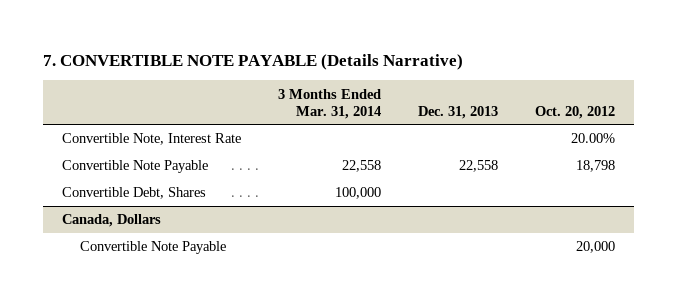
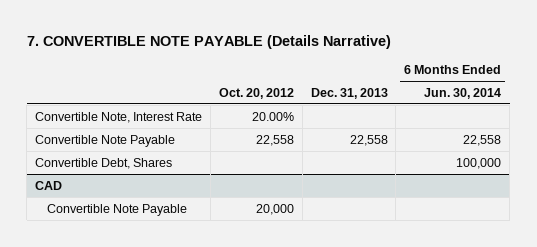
- | 3 Months Ended Mar. 31, 2014 | Dec. 31, 2013 | Oct. 20, 2012
+ | Oct. 20, 2012 | Dec. 31, 2013 | 6 Months Ended Jun. 30, 2014
- Convertible Note Payable | 22,558 | 22,558 | 18,798
+ Convertible Note Payable | 22,558 | 22,558 | 22,558
- Canada, Dollars
+ CAD

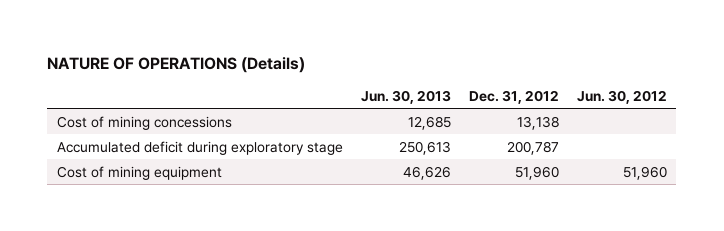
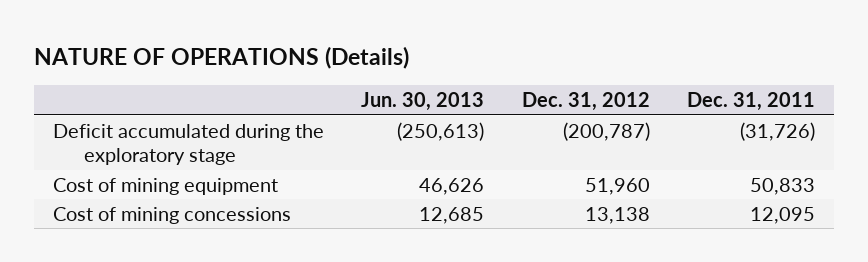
- | Jun. 30, 2013 | Dec. 31, 2012 | Jun. 30, 2012
+ | Jun. 30, 2013 | Dec. 31, 2012 | Dec. 31, 2011
- Accumulated deficit during exploratory stage | 250,613 | 200,787 |
+ Deficit accumulated during the exploratory stage | (250,613) | (200,787) | (31,726)
moved down: Cost of mining concessions | 12,685 | 13,138 | 12,095

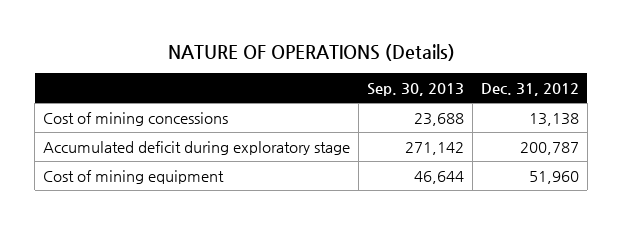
- | Jun. 30, 2013 | Dec. 31, 2012 | Dec. 31, 2011
+ | Sep. 30, 2013 | Dec. 31, 2012
- Deficit accumulated during the exploratory stage | (250,613) | (200,787) | (31,726)
+ Accumulated deficit during exploratory stage | 271,142 | 200,787
moved down: Cost of mining equipment | 46,644 | 51,960

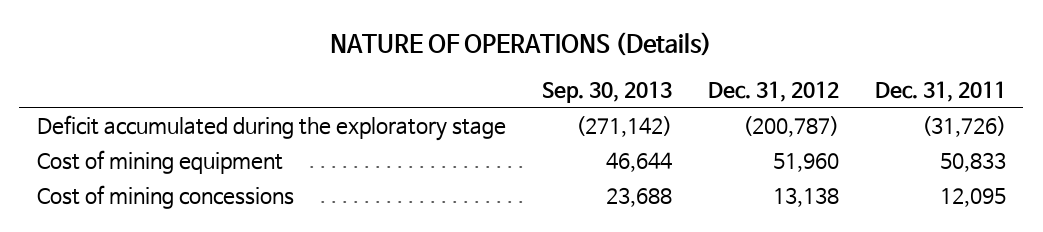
- | Sep. 30, 2013 | Dec. 31, 2012
+ | Sep. 30, 2013 | Dec. 31, 2012 | Dec. 31, 2011
- Accumulated deficit during exploratory stage | 271,142 | 200,787
+ Deficit accumulated during the exploratory stage | (271,142) | (200,787) | (31,726)
moved down: Cost of mining concessions | 23,688 | 13,138 | 12,095

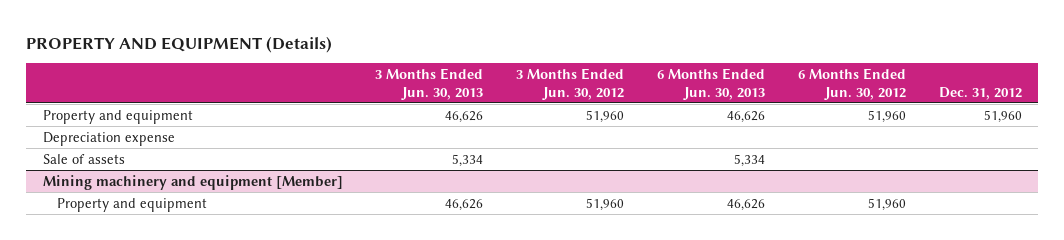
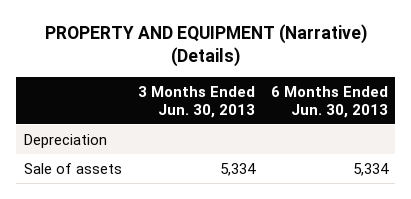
- PROPERTY AND EQUIPMENT (Details)
+ PROPERTY AND EQUIPMENT (Narrative) (Details)
- | 3 Months Ended Jun. 30, 2013 | 3 Months Ended Jun. 30, 2012 | 6 Months Ended Jun. 30, 2013 | 6 Months Ended Jun. 30, 2012 | Dec. 31, 2012
+ | 3 Months Ended Jun. 30, 2013 | 6 Months Ended Jun. 30, 2013
- Property and equipment | 46,626 | 51,960 | 46,626 | 51,960 | 51,960
- Depreciation expense
+ Depreciation
- Mining machinery and equipment [Member]
- Property and equipment | 46,626 | 51,960 | 46,626 | 51,960 |

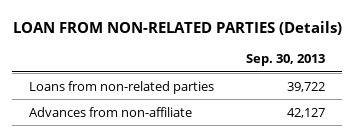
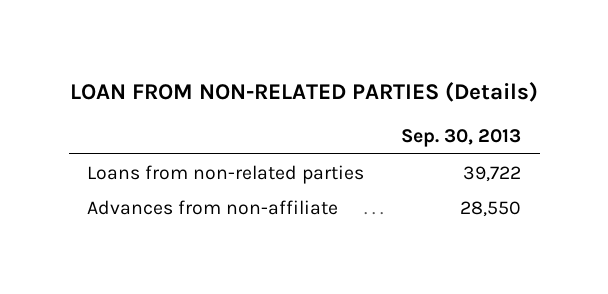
- Advances from non-affiliate | 42,127
+ Advances from non-affiliate | 28,550

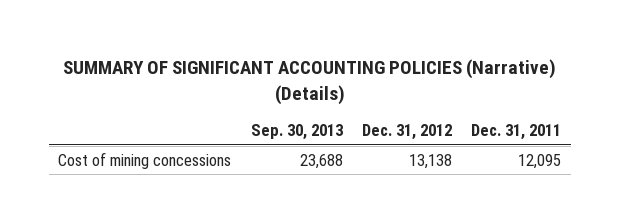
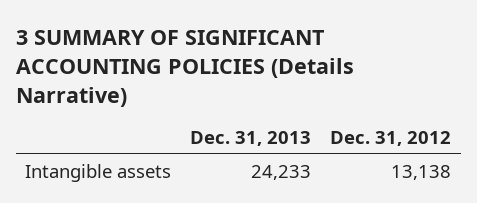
- SUMMARY OF SIGNIFICANT ACCOUNTING POLICIES (Narrative) (Details)
+ 3 SUMMARY OF SIGNIFICANT ACCOUNTING POLICIES (Details Narrative)
- | Sep. 30, 2013 | Dec. 31, 2012 | Dec. 31, 2011
+ | Dec. 31, 2013 | Dec. 31, 2012
- Cost of mining concessions | 23,688 | 13,138 | 12,095
+ Intangible assets | 24,233 | 13,138

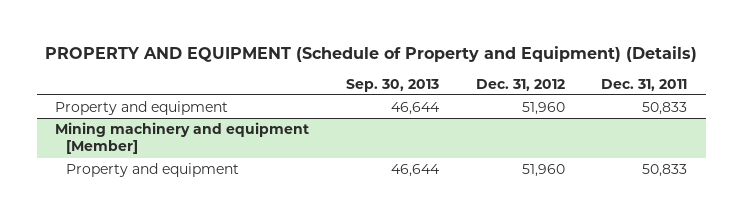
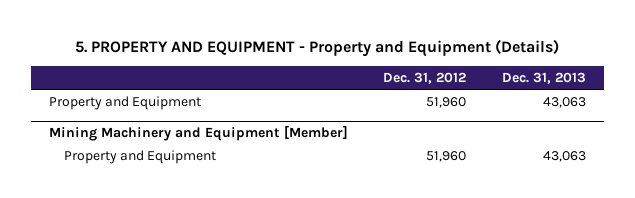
- PROPERTY AND EQUIPMENT (Schedule of Property and Equipment) (Details)
+ 5. PROPERTY AND EQUIPMENT - Property and Equipment (Details)
- | Sep. 30, 2013 | Dec. 31, 2012 | Dec. 31, 2011
+ | Dec. 31, 2012 | Dec. 31, 2013
- Property and equipment | 46,644 | 51,960 | 50,833
- Mining machinery and equipment [Member]
- Property and equipment | 46,644 | 51,960 | 50,833
+ Property and Equipment | 51,960 | 43,063
+ Mining Machinery and Equipment [Member]
+ Property and Equipment | 51,960 | 43,063

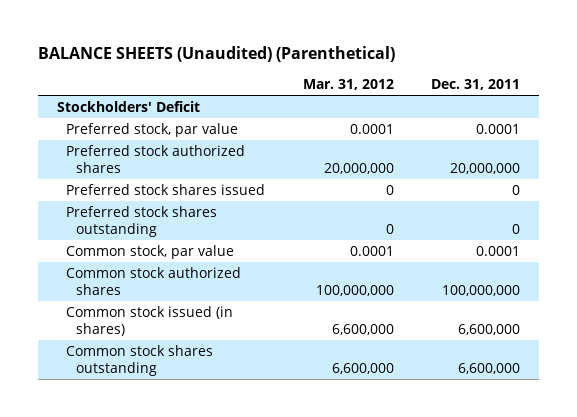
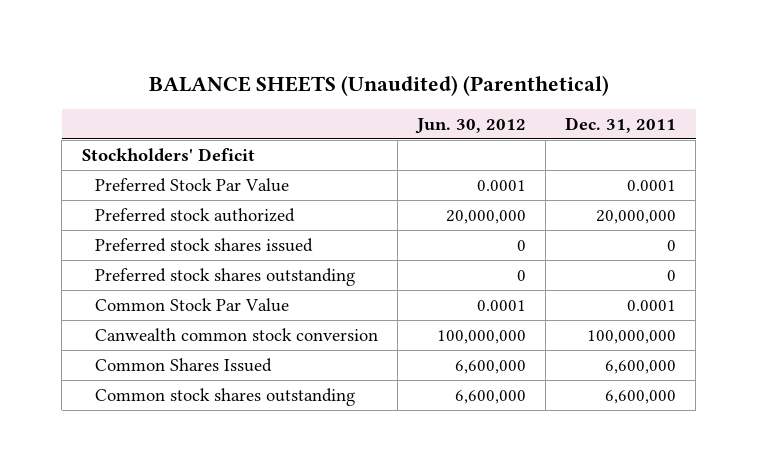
- | Mar. 31, 2012 | Dec. 31, 2011
+ | Jun. 30, 2012 | Dec. 31, 2011
- Preferred stock, par value | 0.0001 | 0.0001
- Preferred stock authorized shares | 20,000,000 | 20,000,000
+ Preferred Stock Par Value | 0.0001 | 0.0001
+ Preferred stock authorized | 20,000,000 | 20,000,000
- Common stock, par value | 0.0001 | 0.0001
- Common stock authorized shares | 100,000,000 | 100,000,000
- Common stock issued (in shares) | 6,600,000 | 6,600,000
+ Common Stock Par Value | 0.0001 | 0.0001
+ Canwealth common stock conversion | 100,000,000 | 100,000,000
+ Common Shares Issued | 6,600,000 | 6,600,000

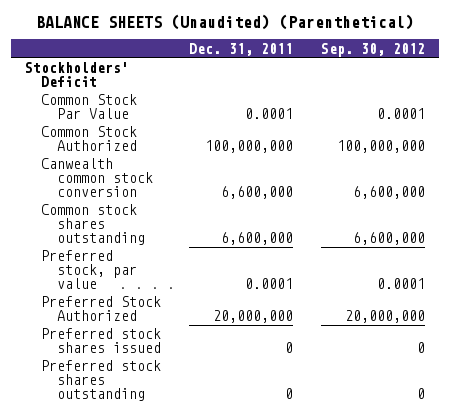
- | Jun. 30, 2012 | Dec. 31, 2011
+ | Dec. 31, 2011 | Sep. 30, 2012
- Preferred Stock Par Value | 0.0001 | 0.0001
- Preferred stock authorized | 20,000,000 | 20,000,000
- Canwealth common stock conversion | 100,000,000 | 100,000,000
- Common Shares Issued | 6,600,000 | 6,600,000
+ Common Stock Authorized | 100,000,000 | 100,000,000
+ Canwealth common stock conversion | 6,600,000 | 6,600,000
+ Preferred stock, par value | 0.0001 | 0.0001
+ Preferred Stock Authorized | 20,000,000 | 20,000,000
moved down: Preferred stock shares issued | 0 | 0
moved down: Preferred stock shares outstanding | 0 | 0

